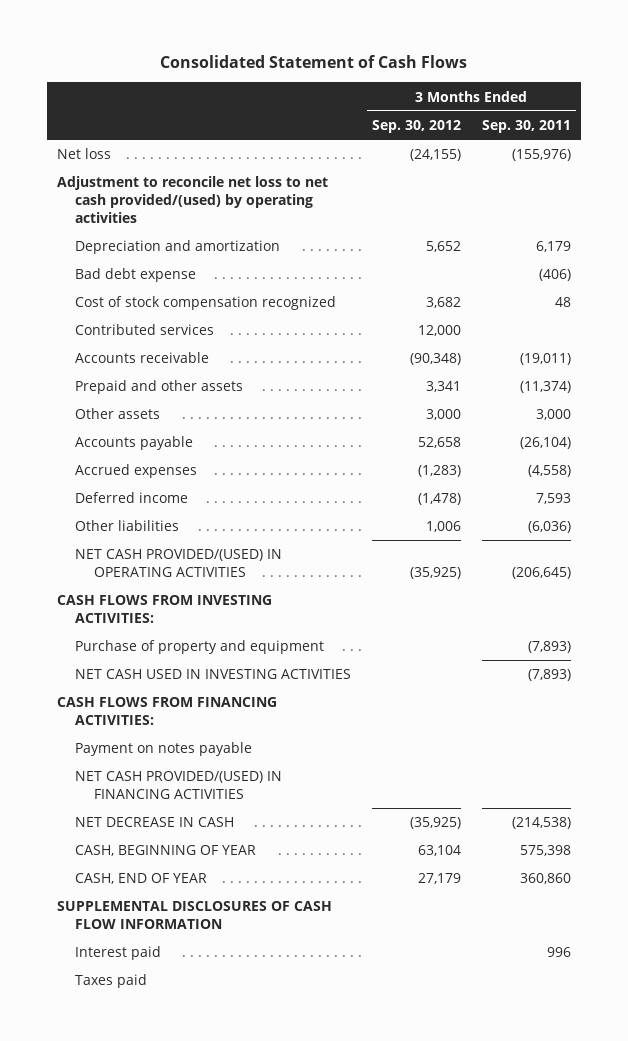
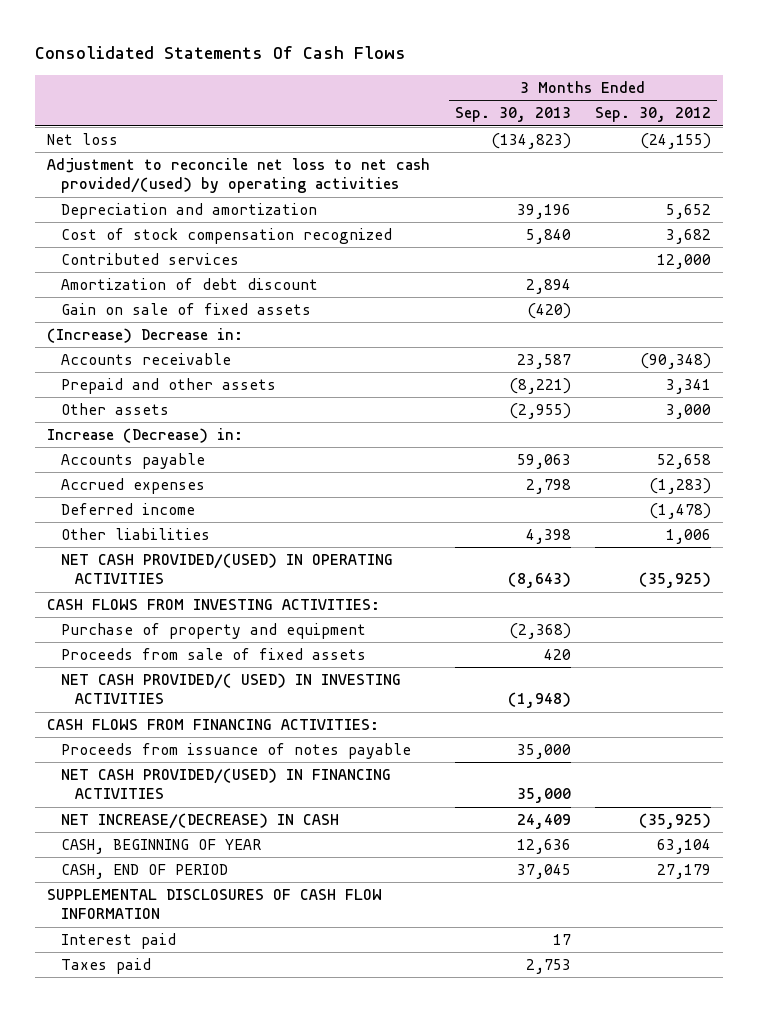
- Consolidated Statement of Cash Flows
+ Consolidated Statements Of Cash Flows
- | 3 Months Ended Sep. 30, 2012 | 3 Months Ended Sep. 30, 2011
+ | 3 Months Ended Sep. 30, 2013 | 3 Months Ended Sep. 30, 2012
- Bad debt expense | | (406)
+ Amortization of debt discount | 2,894 |
+ Gain on sale of fixed assets | (420) |
+ (Increase) Decrease in:
+ Increase (Decrease) in:
- NET CASH USED IN INVESTING ACTIVITIES | | (7,893)
+ Proceeds from sale of fixed assets | 420 |
+ NET CASH PROVIDED/( USED) IN INVESTING ACTIVITIES | (1,948) |
- Payment on notes payable
+ Proceeds from issuance of notes payable | 35,000 |
- NET DECREASE IN CASH | (35,925) | (214,538)
+ NET INCREASE/(DECREASE) IN CASH | 24,409 | (35,925)
- CASH, END OF YEAR | 27,179 | 360,860
+ CASH, END OF PERIOD | 37,045 | 27,179

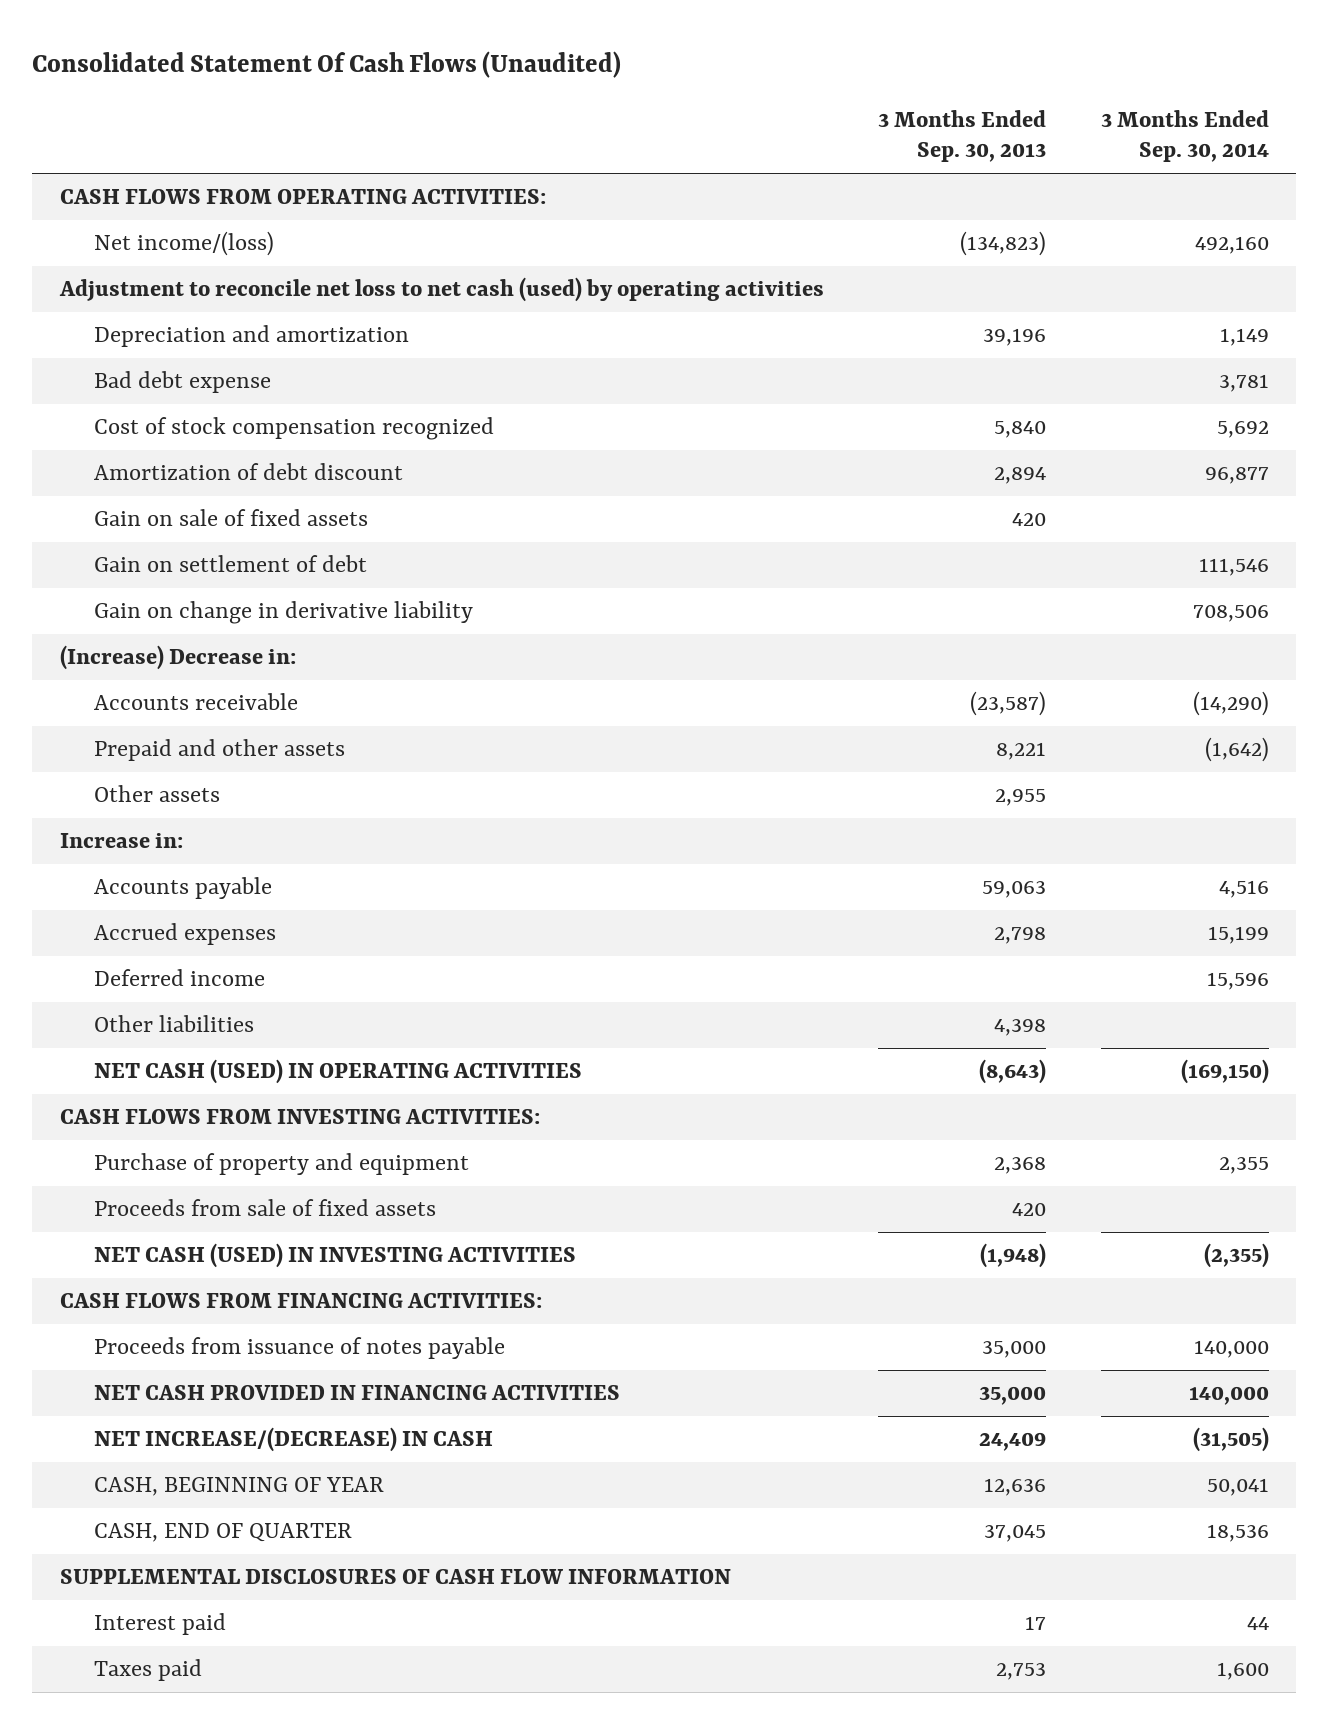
- Consolidated Statements Of Cash Flows
+ Consolidated Statement Of Cash Flows (Unaudited)
- | 3 Months Ended Sep. 30, 2013 | 3 Months Ended Sep. 30, 2012
+ | 3 Months Ended Sep. 30, 2013 | 3 Months Ended Sep. 30, 2014
- Net loss | (134,823) | (24,155)
- Adjustment to reconcile net loss to net cash provided/(used) by operating activities
+ CASH FLOWS FROM OPERATING ACTIVITIES:
+ Net income/(loss) | (134,823) | 492,160
+ Adjustment to reconcile net loss to net cash (used) by operating activities
+ Bad debt expense | | 3,781
- Contributed services | | 12,000
- Gain on sale of fixed assets | (420) |
+ Gain on sale of fixed assets | 420 |
+ Gain on settlement of debt | | 111,546
+ Gain on change in derivative liability | | 708,506
- Accounts receivable | 23,587 | (90,348)
- Prepaid and other assets | (8,221) | 3,341
- Other assets | (2,955) | 3,000
- Increase (Decrease) in:
+ Accounts receivable | (23,587) | (14,290)
+ Prepaid and other assets | 8,221 | (1,642)
+ Other assets | 2,955 |
+ Increase in:
- NET CASH PROVIDED/(USED) IN OPERATING ACTIVITIES | (8,643) | (35,925)
+ NET CASH (USED) IN OPERATING ACTIVITIES | (8,643) | (169,150)
- Purchase of property and equipment | (2,368) |
+ Purchase of property and equipment | 2,368 | 2,355
- NET CASH PROVIDED/( USED) IN INVESTING ACTIVITIES | (1,948) |
+ NET CASH (USED) IN INVESTING ACTIVITIES | (1,948) | (2,355)
- NET CASH PROVIDED/(USED) IN FINANCING ACTIVITIES | 35,000 |
+ NET CASH PROVIDED IN FINANCING ACTIVITIES | 35,000 | 140,000
- CASH, END OF PERIOD | 37,045 | 27,179
+ CASH, END OF QUARTER | 37,045 | 18,536

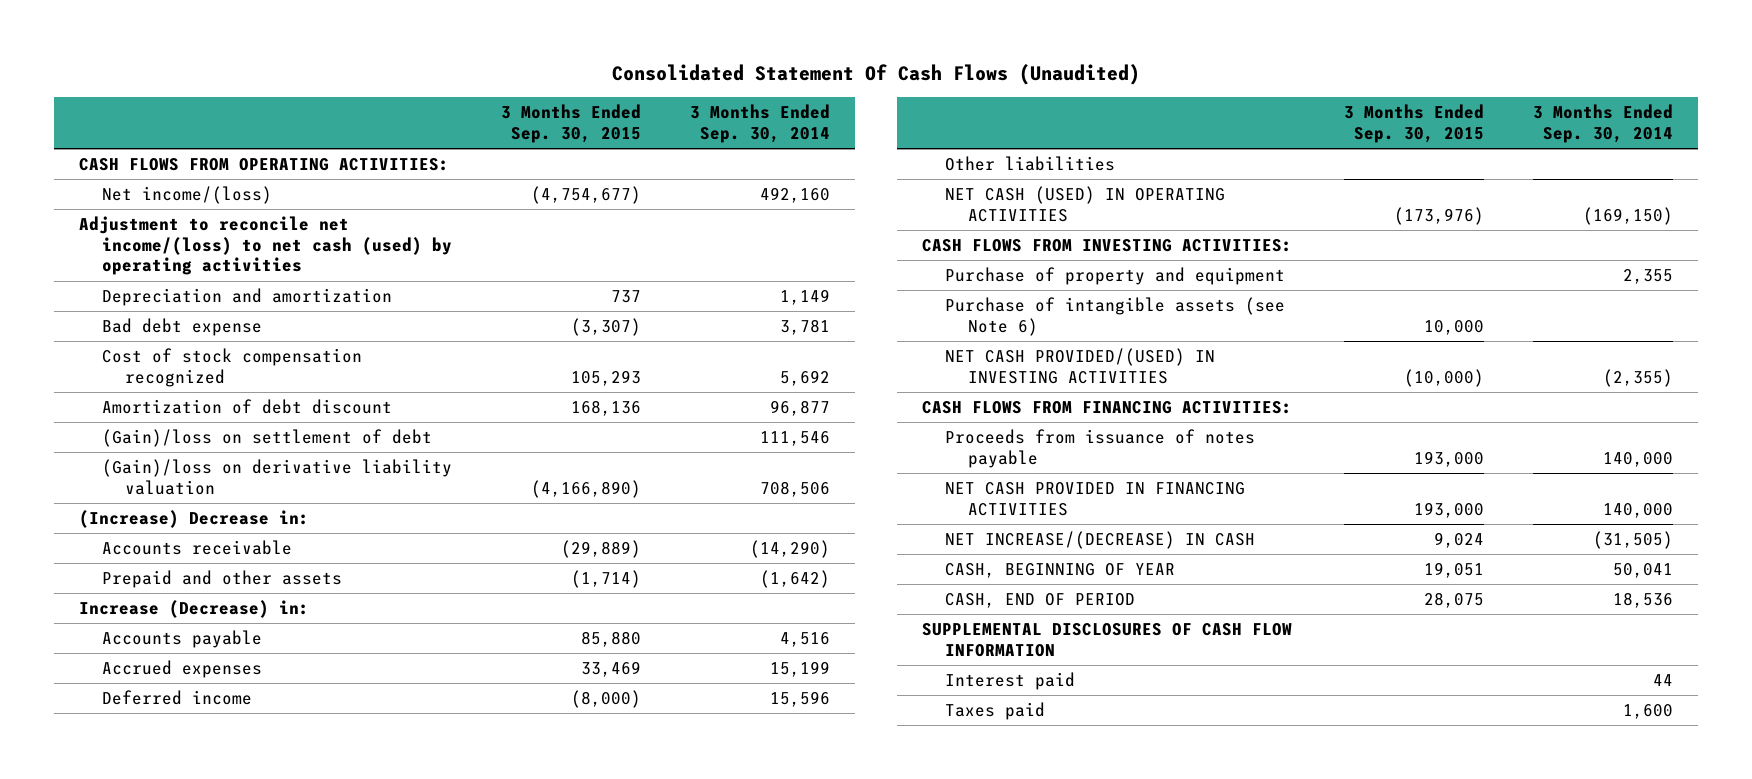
- | 3 Months Ended Sep. 30, 2013 | 3 Months Ended Sep. 30, 2014
+ | 3 Months Ended Sep. 30, 2015 | 3 Months Ended Sep. 30, 2014
- Adjustment to reconcile net loss to net cash (used) by operating activities
+ Adjustment to reconcile net income/(loss) to net cash (used) by operating activities
- Gain on sale of fixed assets | 420 |
- Gain on settlement of debt | | 111,546
- Gain on change in derivative liability | | 708,506
+ (Gain)/loss on settlement of debt | | 111,546
+ (Gain)/loss on derivative liability valuation | (4,166,890) | 708,506
- Other assets | 2,955 |
- Increase in:
+ Increase (Decrease) in:
- Proceeds from sale of fixed assets | 420 |
- NET CASH (USED) IN INVESTING ACTIVITIES | (1,948) | (2,355)
+ Purchase of intangible assets (see Note 6) | 10,000 |
+ NET CASH PROVIDED/(USED) IN INVESTING ACTIVITIES | (10,000) | (2,355)
- CASH, END OF QUARTER | 37,045 | 18,536
+ CASH, END OF PERIOD | 28,075 | 18,536

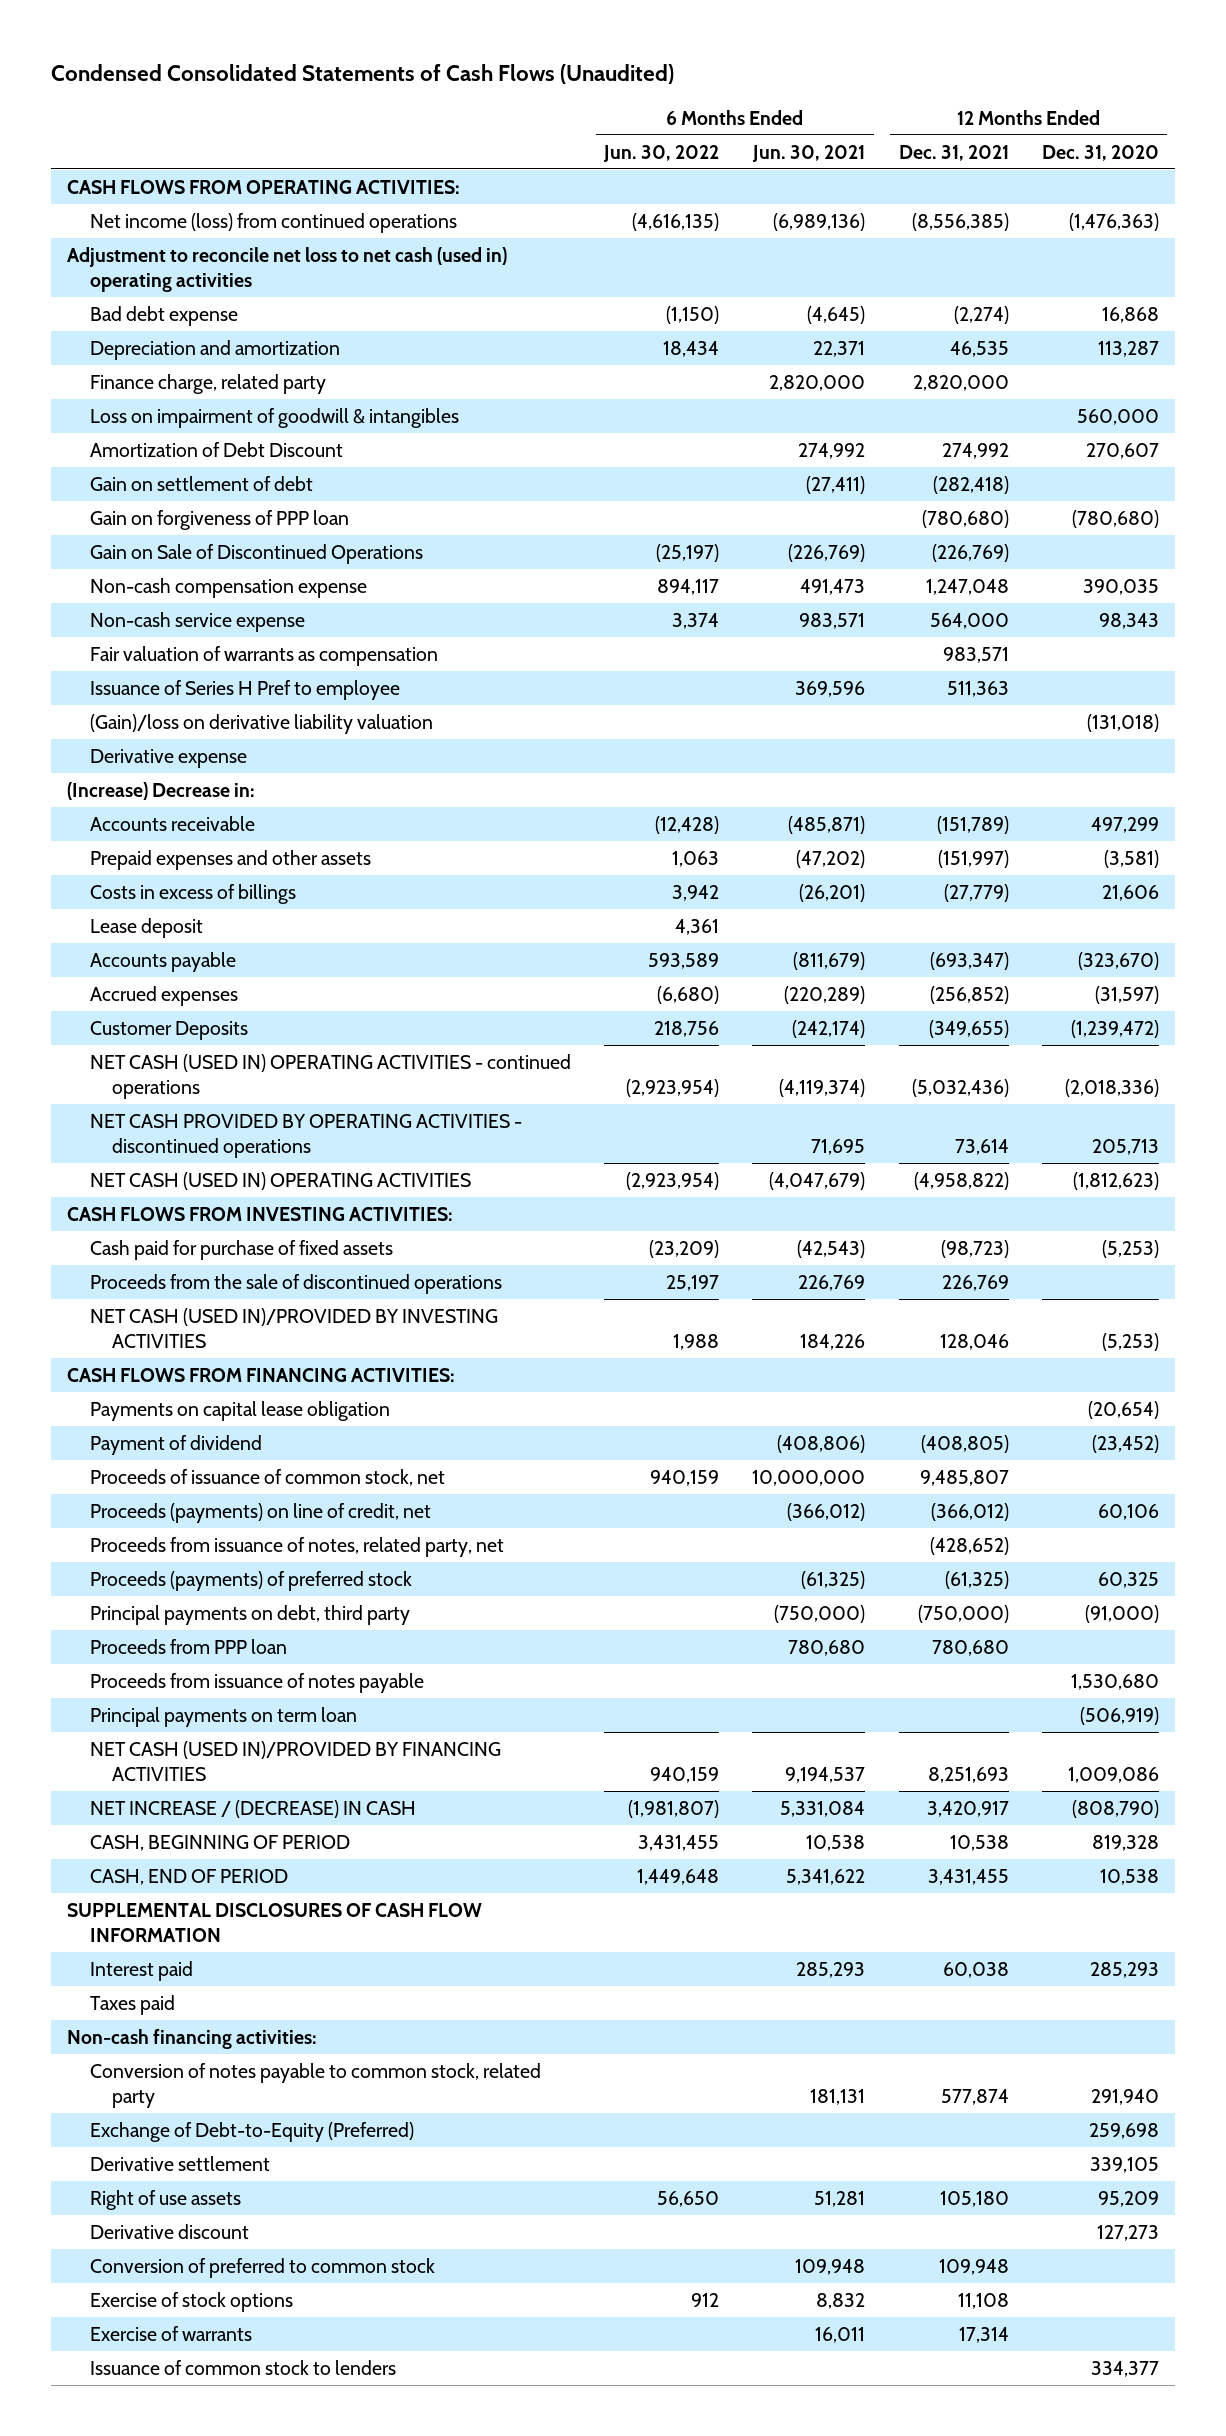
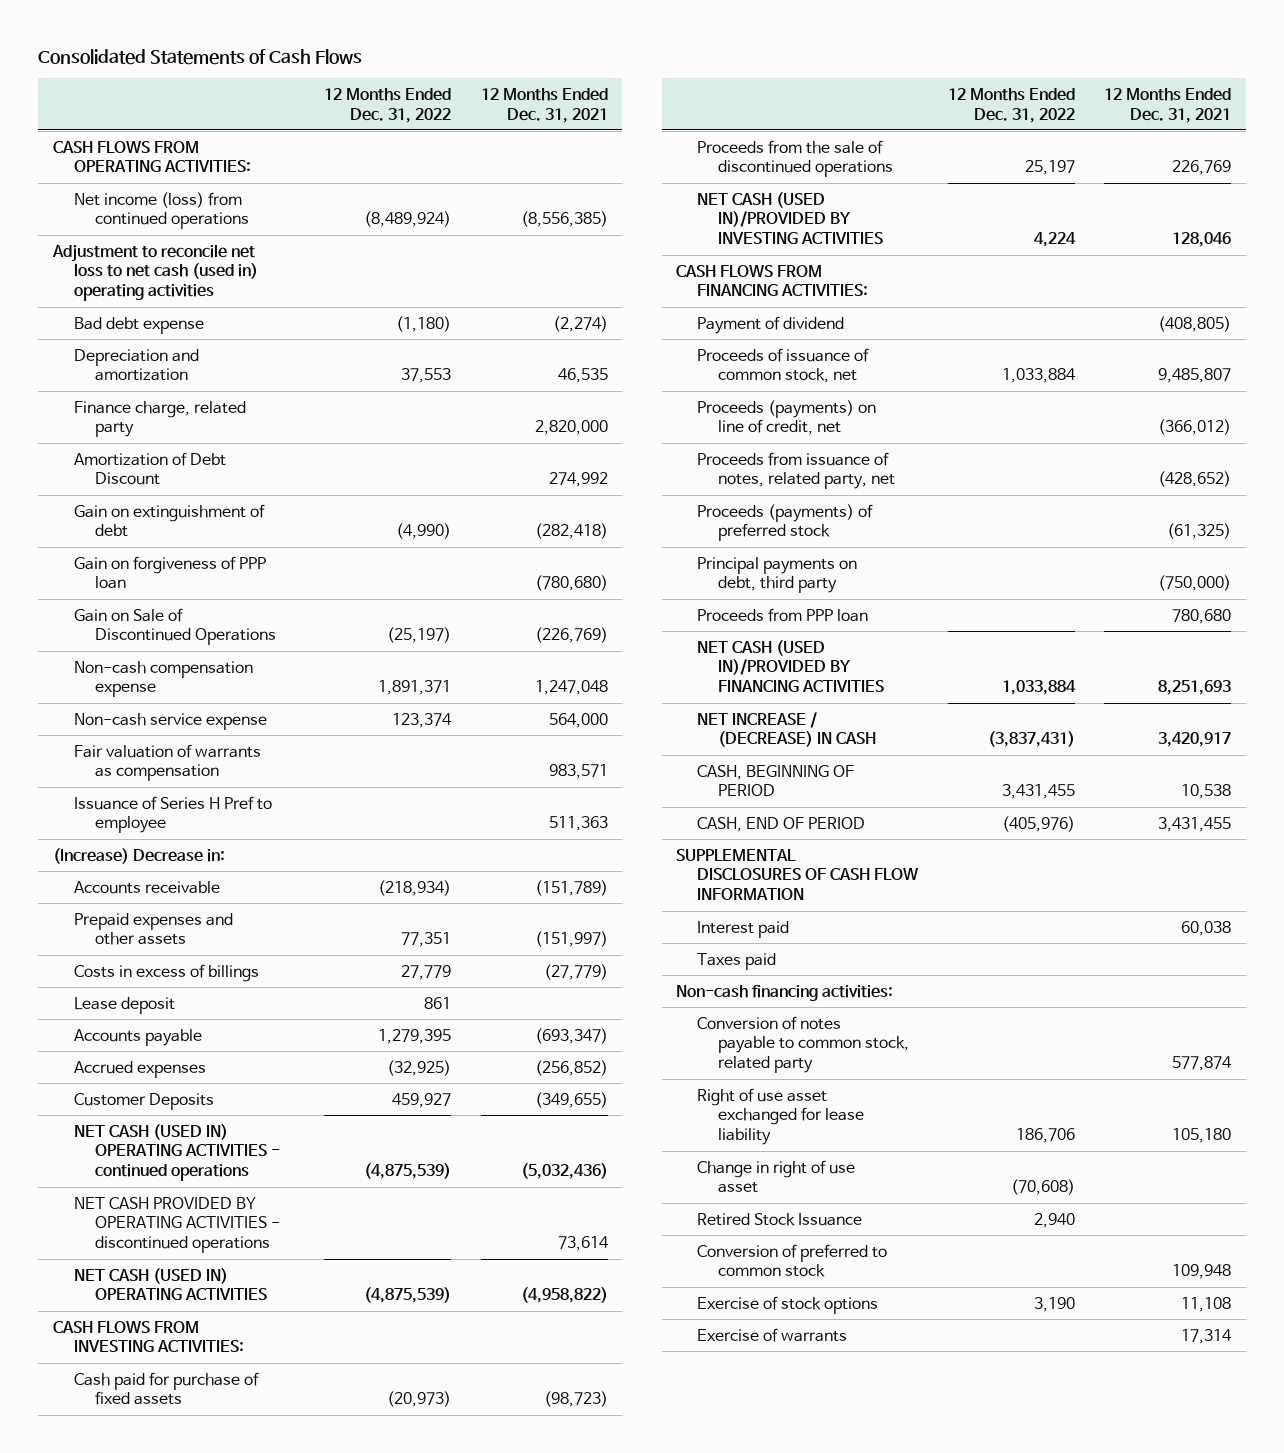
- Condensed Consolidated Statements of Cash Flows (Unaudited)
+ Consolidated Statements of Cash Flows
- | 6 Months Ended Jun. 30, 2022 | 6 Months Ended Jun. 30, 2021 | 12 Months Ended Dec. 31, 2021 | 12 Months Ended Dec. 31, 2020
+ | 12 Months Ended Dec. 31, 2022 | 12 Months Ended Dec. 31, 2021
- Loss on impairment of goodwill & intangibles | | | | 560,000
- Gain on settlement of debt | | (27,411) | (282,418) |
+ Gain on extinguishment of debt | (4,990) | (282,418)
- (Gain)/loss on derivative liability valuation | | | | (131,018)
- Derivative expense
- Payments on capital lease obligation | | | | (20,654)
- Proceeds from issuance of notes payable | | | | 1,530,680
- Principal payments on term loan | | | | (506,919)
- Exchange of Debt-to-Equity (Preferred) | | | | 259,698
- Derivative settlement | | | | 339,105
- Right of use assets | 56,650 | 51,281 | 105,180 | 95,209
- Derivative discount | | | | 127,273
+ Right of use asset exchanged for lease liability | 186,706 | 105,180
+ Change in right of use asset | (70,608) |
+ Retired Stock Issuance | 2,940 |
- Issuance of common stock to lenders | | | | 334,377

